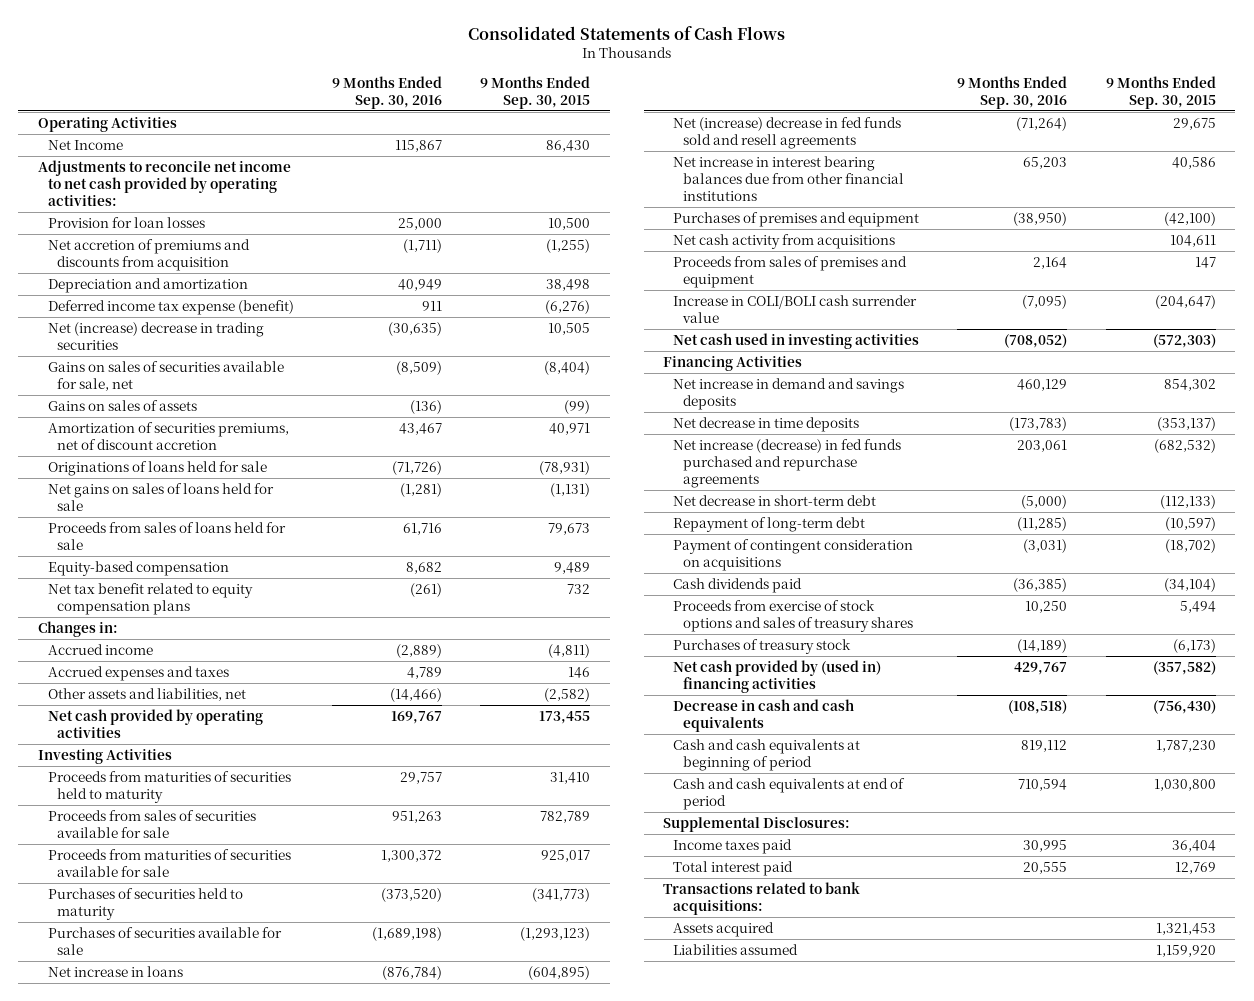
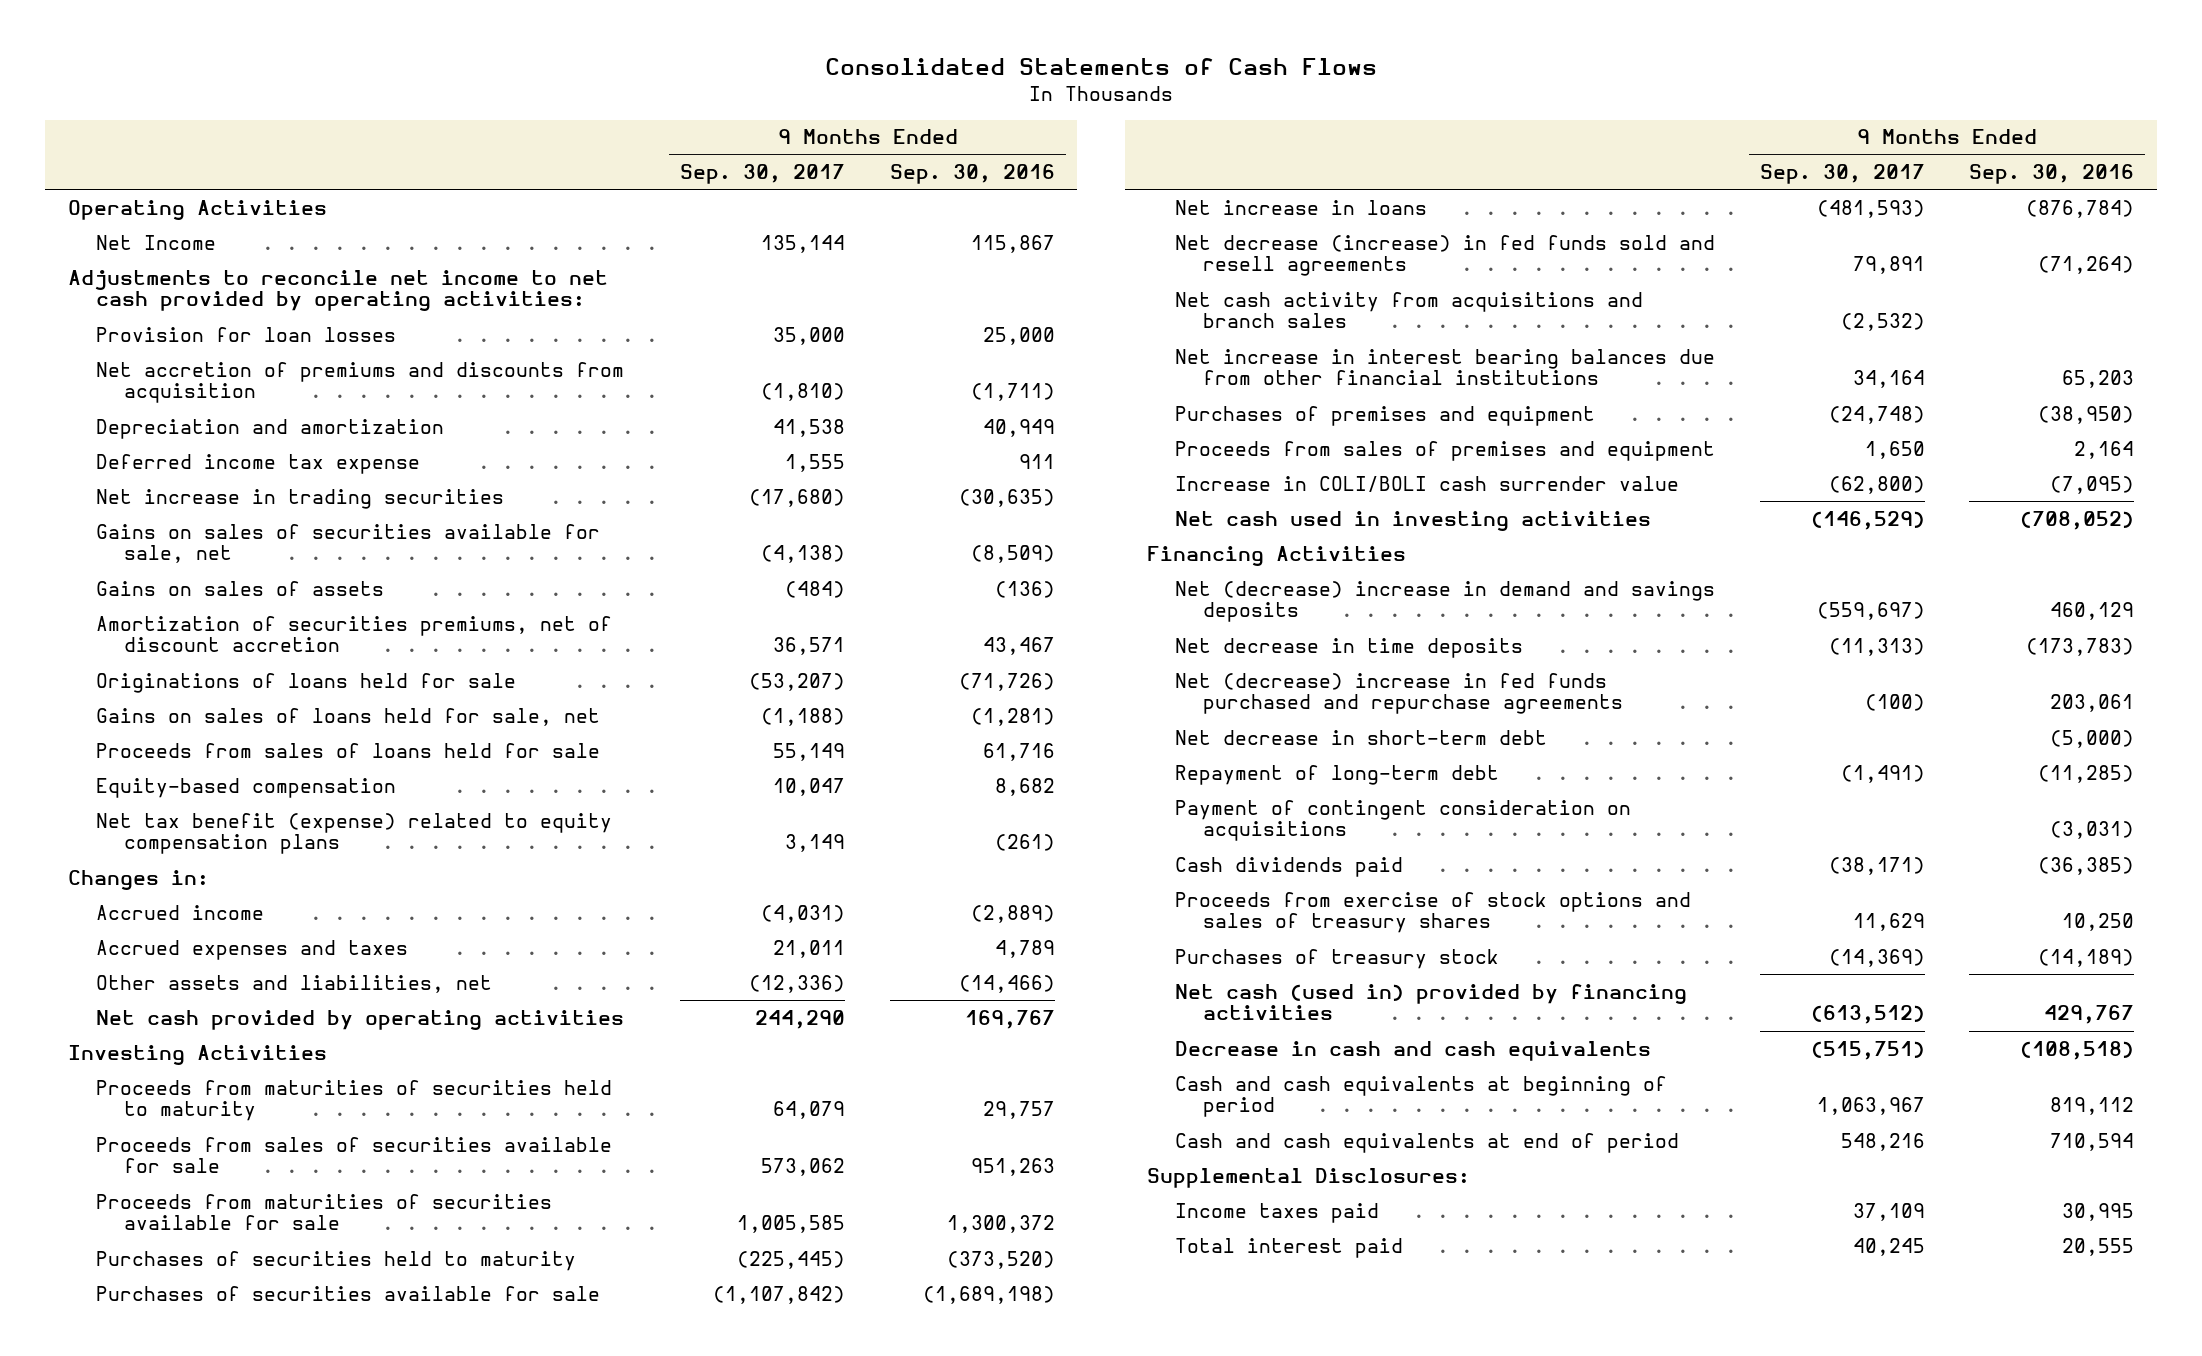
- | 9 Months Ended Sep. 30, 2016 | 9 Months Ended Sep. 30, 2015
+ | 9 Months Ended Sep. 30, 2017 | 9 Months Ended Sep. 30, 2016
- Deferred income tax expense (benefit) | 911 | (6,276)
- Net (increase) decrease in trading securities | (30,635) | 10,505
+ Deferred income tax expense | 1,555 | 911
+ Net increase in trading securities | (17,680) | (30,635)
- Net gains on sales of loans held for sale | (1,281) | (1,131)
+ Gains on sales of loans held for sale, net | (1,188) | (1,281)
- Net tax benefit related to equity compensation plans | (261) | 732
+ Net tax benefit (expense) related to equity compensation plans | 3,149 | (261)
- Net (increase) decrease in fed funds sold and resell agreements | (71,264) | 29,675
+ Net decrease (increase) in fed funds sold and resell agreements | 79,891 | (71,264)
+ Net cash activity from acquisitions and branch sales | (2,532) |
- Net cash activity from acquisitions | | 104,611
- Net increase in demand and savings deposits | 460,129 | 854,302
+ Net (decrease) increase in demand and savings deposits | (559,697) | 460,129
- Net increase (decrease) in fed funds purchased and repurchase agreements | 203,061 | (682,532)
+ Net (decrease) increase in fed funds purchased and repurchase agreements | (100) | 203,061
- Net cash provided by (used in) financing activities | 429,767 | (357,582)
+ Net cash (used in) provided by financing activities | (613,512) | 429,767
- Transactions related to bank acquisitions:
- Assets acquired | | 1,321,453
- Liabilities assumed | | 1,159,920

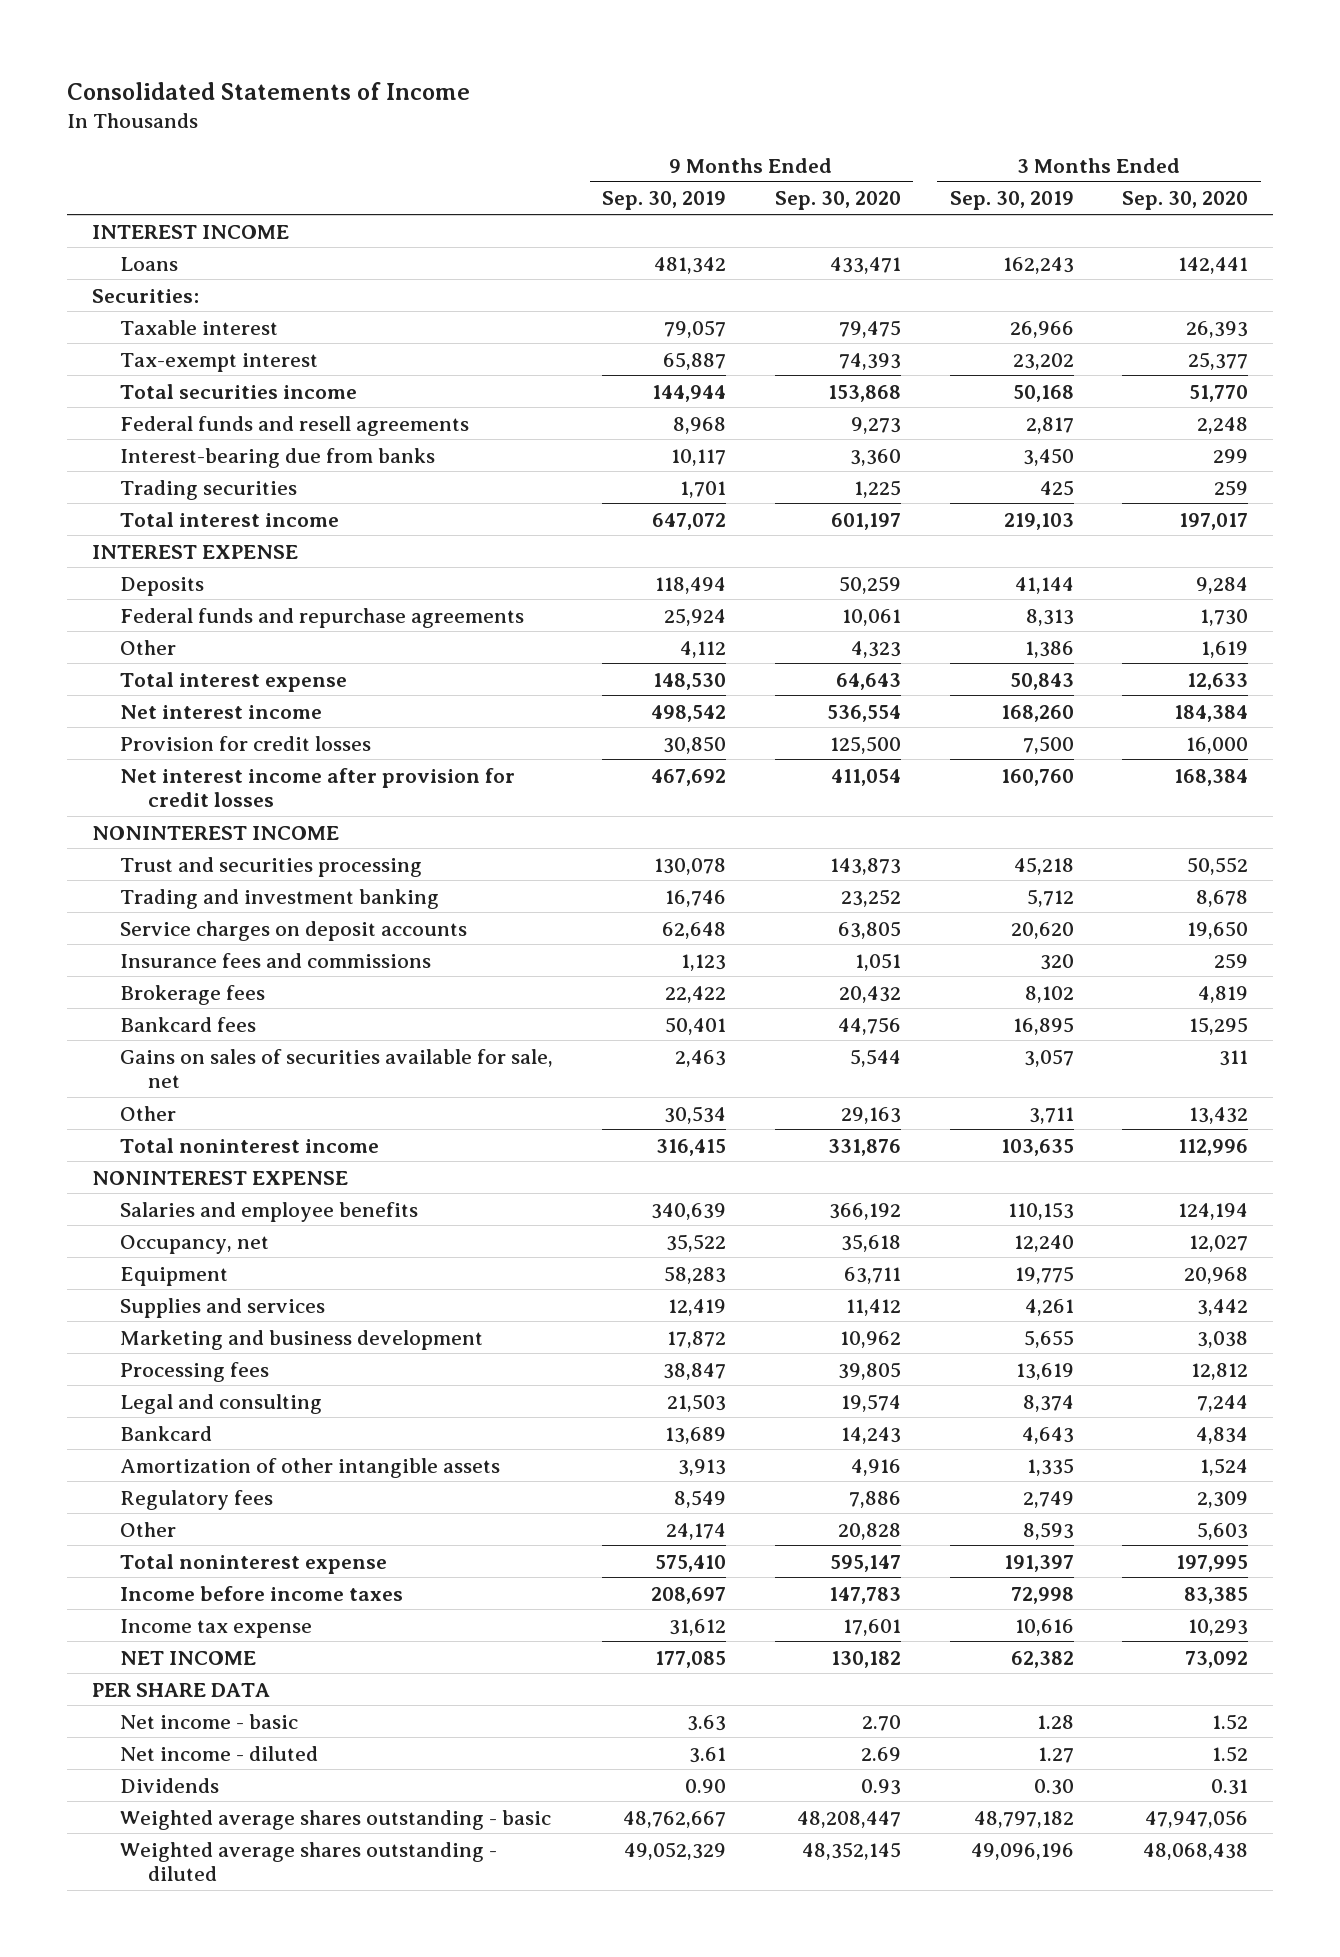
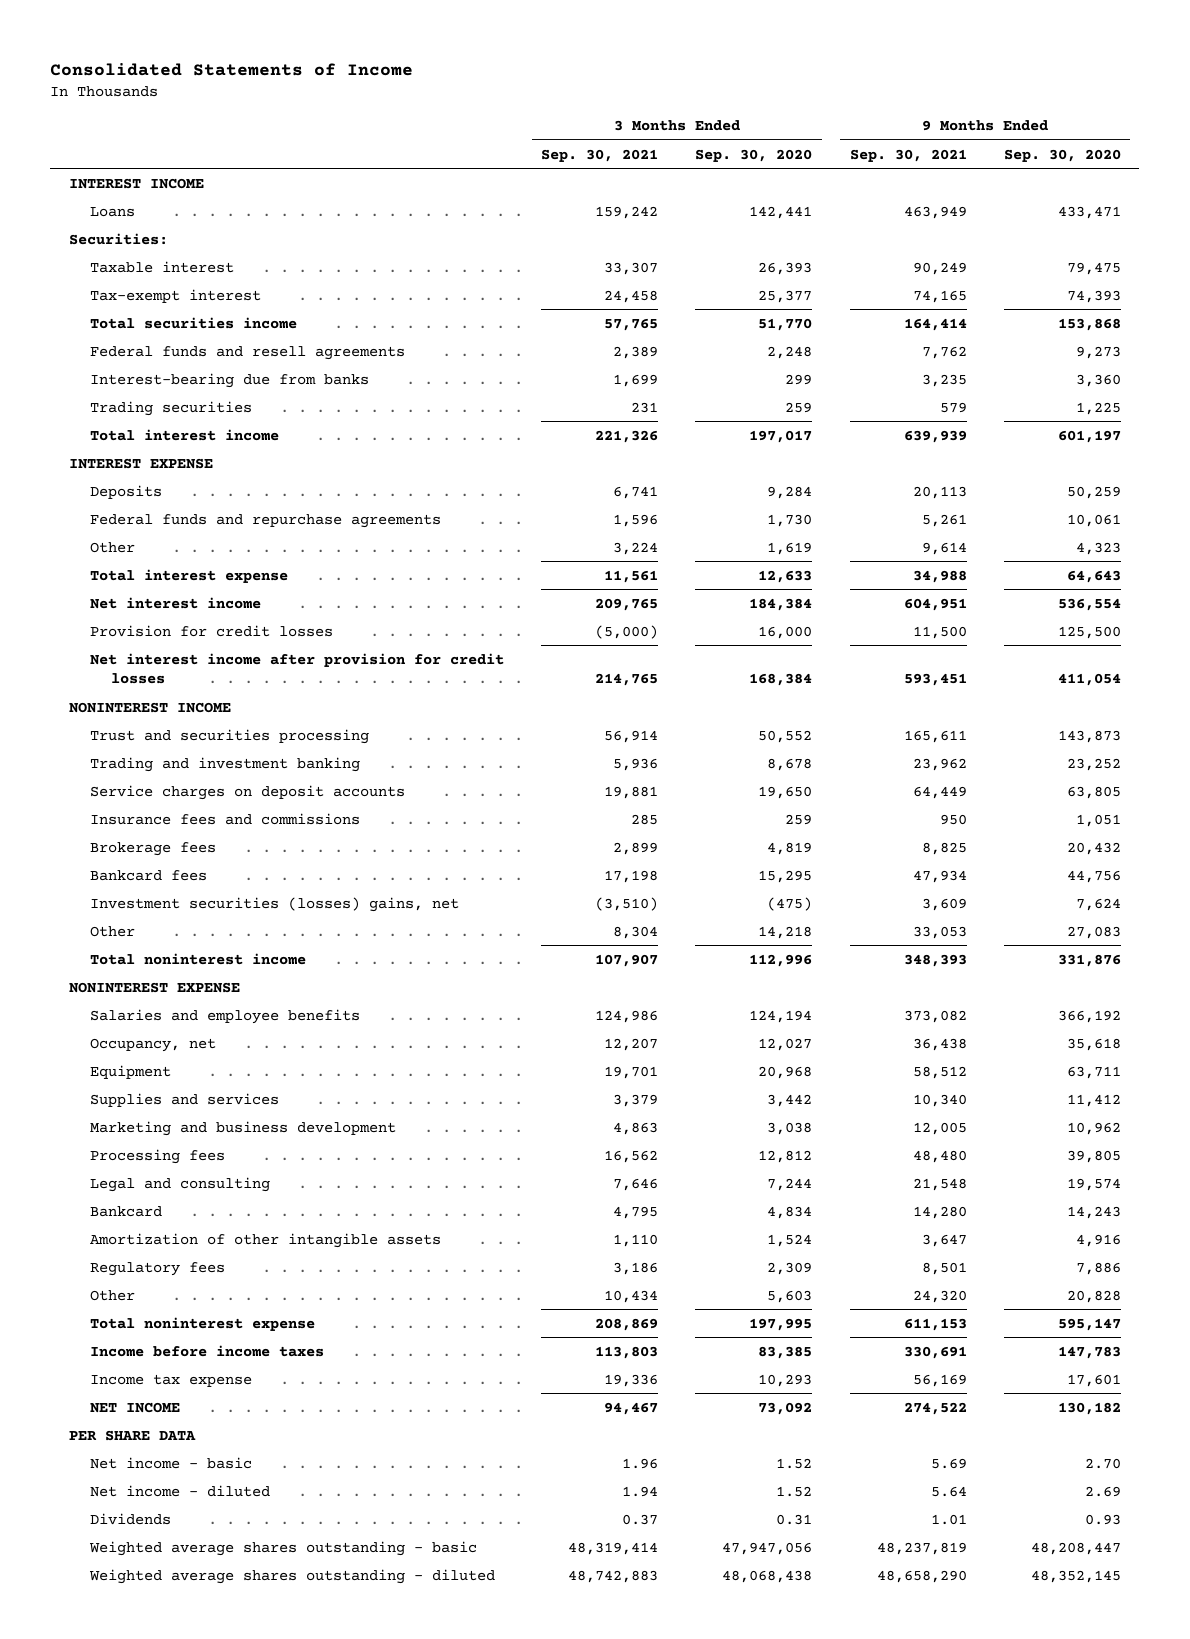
- | 9 Months Ended Sep. 30, 2019 | 9 Months Ended Sep. 30, 2020 | 3 Months Ended Sep. 30, 2019 | 3 Months Ended Sep. 30, 2020
+ | 3 Months Ended Sep. 30, 2021 | 3 Months Ended Sep. 30, 2020 | 9 Months Ended Sep. 30, 2021 | 9 Months Ended Sep. 30, 2020
- Gains on sales of securities available for sale, net | 2,463 | 5,544 | 3,057 | 311
- Other | 30,534 | 29,163 | 3,711 | 13,432
+ Investment securities (losses) gains, net | (3,510) | (475) | 3,609 | 7,624
+ Other | 8,304 | 14,218 | 33,053 | 27,083

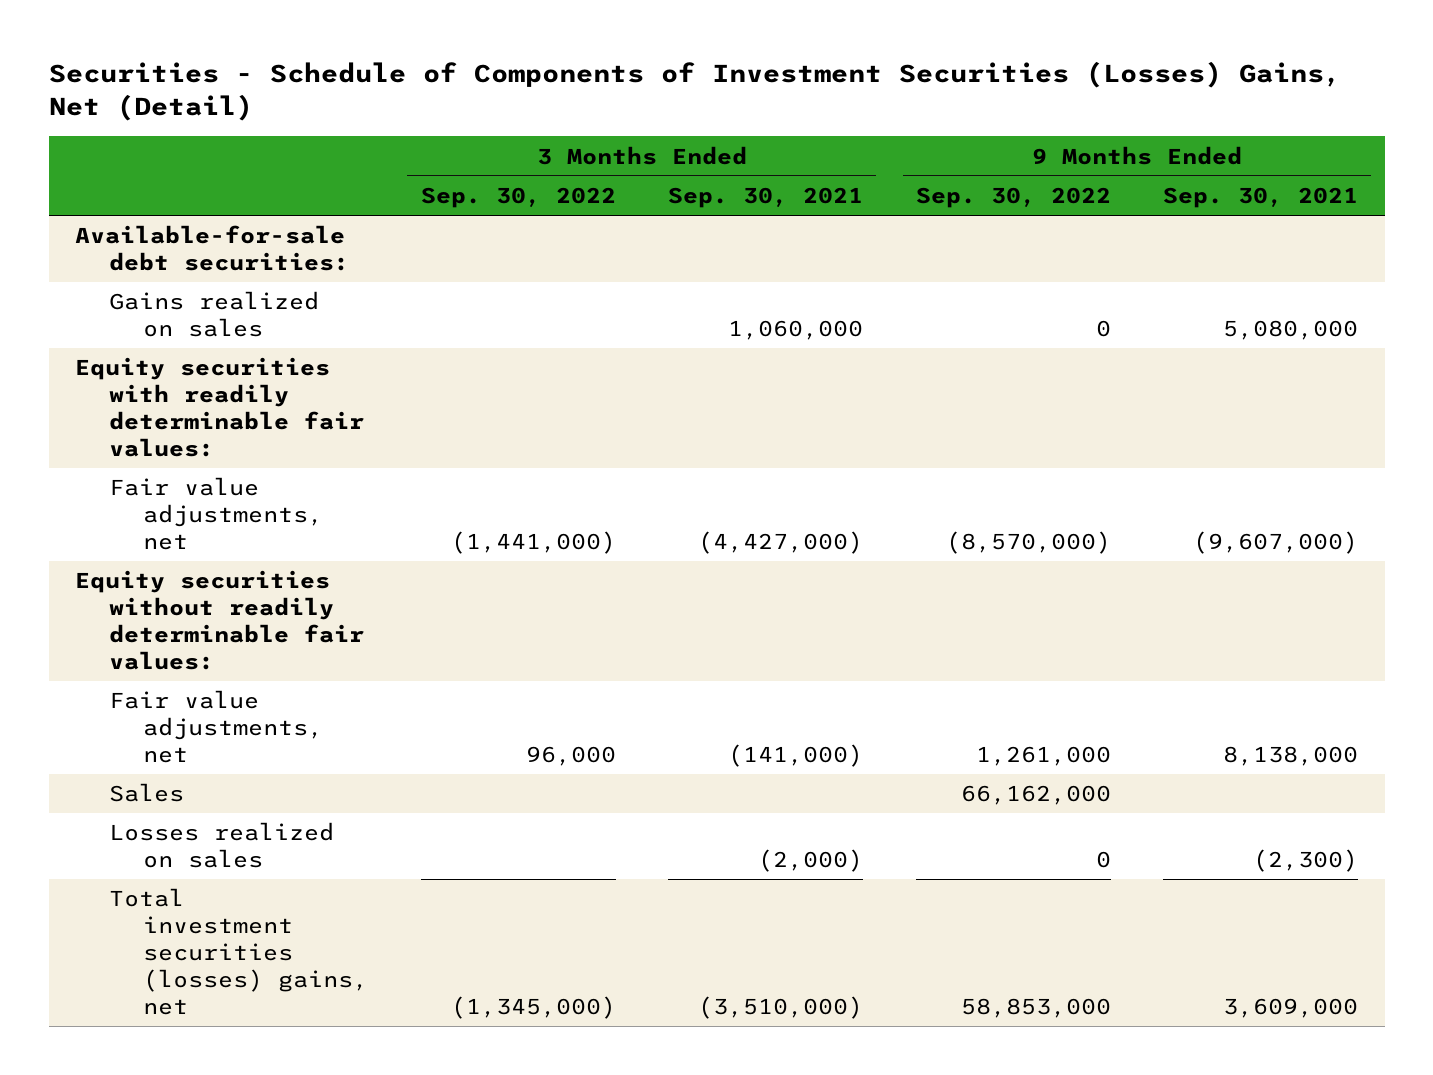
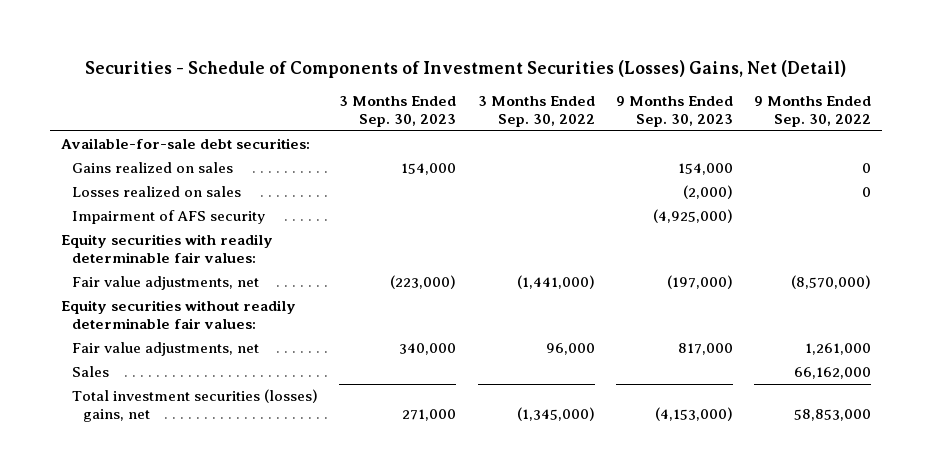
- | 3 Months Ended Sep. 30, 2022 | 3 Months Ended Sep. 30, 2021 | 9 Months Ended Sep. 30, 2022 | 9 Months Ended Sep. 30, 2021
+ | 3 Months Ended Sep. 30, 2023 | 3 Months Ended Sep. 30, 2022 | 9 Months Ended Sep. 30, 2023 | 9 Months Ended Sep. 30, 2022
moved up: Losses realized on sales | | | (2,000) | 0
+ Impairment of AFS security | | | (4,925,000) |

